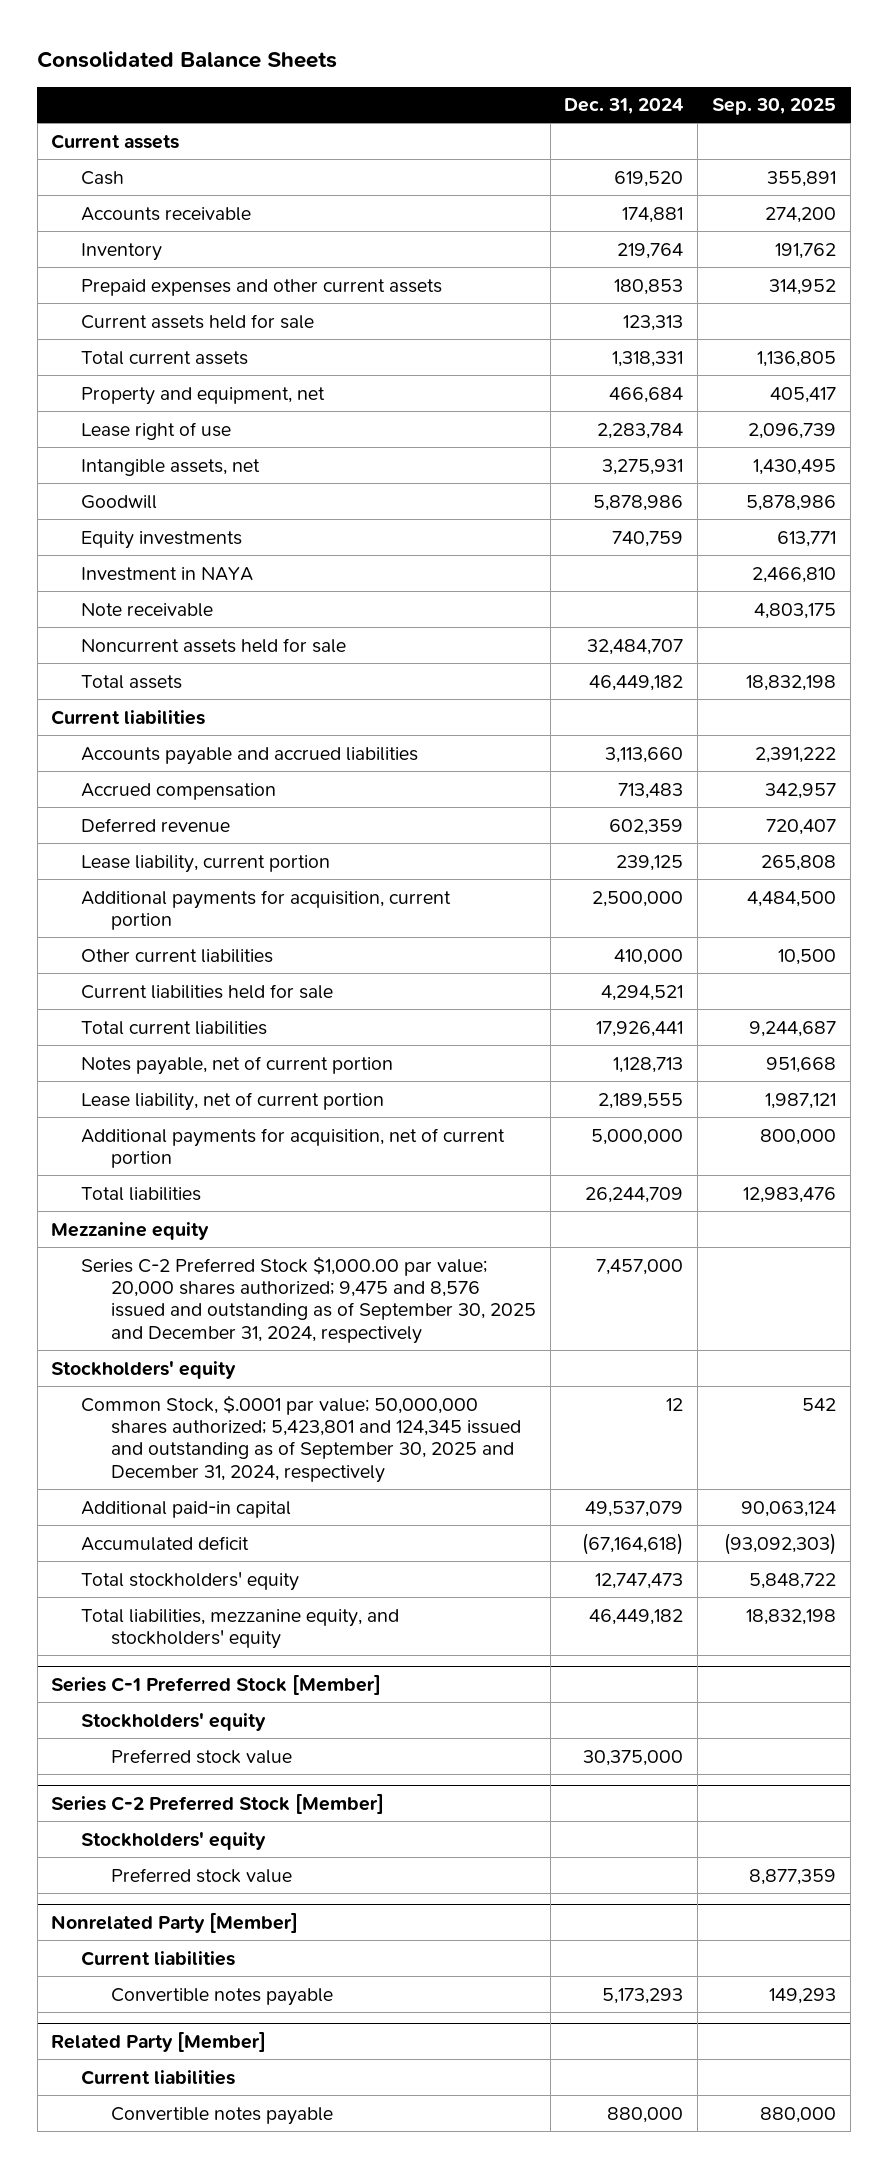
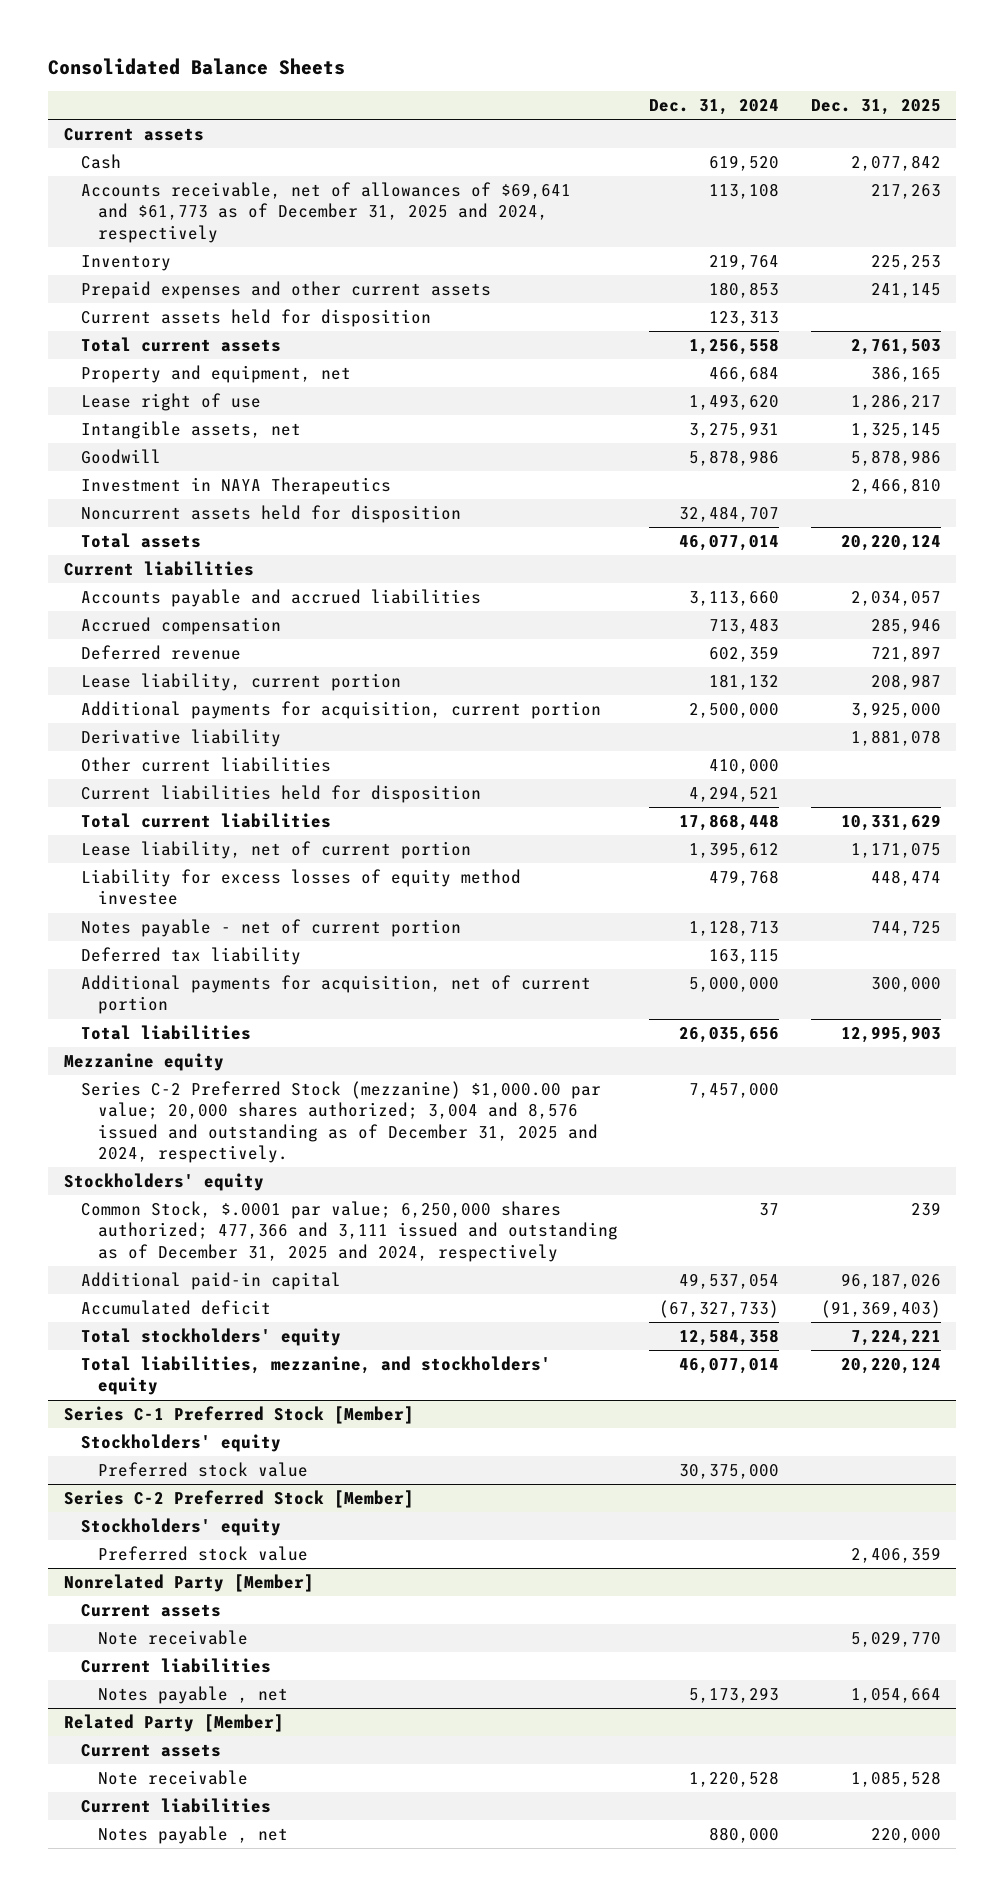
- | Dec. 31, 2024 | Sep. 30, 2025
+ | Dec. 31, 2024 | Dec. 31, 2025
- Accounts receivable | 174,881 | 274,200
+ Accounts receivable, net of allowances of $69,641 and $61,773 as of December 31, 2025 and 2024, respectively | 113,108 | 217,263
- Current assets held for sale | 123,313 |
- Total current assets | 1,318,331 | 1,136,805
+ Current assets held for disposition | 123,313 |
+ Total current assets | 1,256,558 | 2,761,503
- Lease right of use | 2,283,784 | 2,096,739
+ Lease right of use | 1,493,620 | 1,286,217
- Equity investments | 740,759 | 613,771
- Investment in NAYA | | 2,466,810
- Note receivable | | 4,803,175
- Noncurrent assets held for sale | 32,484,707 |
- Total assets | 46,449,182 | 18,832,198
+ Investment in NAYA Therapeutics | | 2,466,810
+ Noncurrent assets held for disposition | 32,484,707 |
+ Total assets | 46,077,014 | 20,220,124
- Lease liability, current portion | 239,125 | 265,808
+ Lease liability, current portion | 181,132 | 208,987
+ Derivative liability | | 1,881,078
- Current liabilities held for sale | 4,294,521 |
- Total current liabilities | 17,926,441 | 9,244,687
- Notes payable, net of current portion | 1,128,713 | 951,668
- Lease liability, net of current portion | 2,189,555 | 1,987,121
+ Current liabilities held for disposition | 4,294,521 |
+ Total current liabilities | 17,868,448 | 10,331,629
+ Lease liability, net of current portion | 1,395,612 | 1,171,075
+ Liability for excess losses of equity method investee | 479,768 | 448,474
+ Notes payable - net of current portion | 1,128,713 | 744,725
+ Deferred tax liability | 163,115 |
- Total liabilities | 26,244,709 | 12,983,476
+ Total liabilities | 26,035,656 | 12,995,903
- Series C-2 Preferred Stock $1,000.00 par value; 20,000 shares authorized; 9,475 and 8,576 issued and outstanding as of September 30, 2025 and December 31, 2024, respectively | 7,457,000 |
+ Series C-2 Preferred Stock (mezzanine) $1,000.00 par value; 20,000 shares authorized; 3,004 and 8,576 issued and outstanding as of December 31, 2025 and 2024, respectively. | 7,457,000 |
- Common Stock, $.0001 par value; 50,000,000 shares authorized; 5,423,801 and 124,345 issued and outstanding as of September 30, 2025 and December 31, 2024, respectively | 12 | 542
- Additional paid-in capital | 49,537,079 | 90,063,124
- Accumulated deficit | (67,164,618) | (93,092,303)
- Total stockholders' equity | 12,747,473 | 5,848,722
- Total liabilities, mezzanine equity, and stockholders' equity | 46,449,182 | 18,832,198
+ Common Stock, $.0001 par value; 6,250,000 shares authorized; 477,366 and 3,111 issued and outstanding as of December 31, 2025 and 2024, respectively | 37 | 239
+ Additional paid-in capital | 49,537,054 | 96,187,026
+ Accumulated deficit | (67,327,733) | (91,369,403)
+ Total stockholders' equity | 12,584,358 | 7,224,221
+ Total liabilities, mezzanine, and stockholders' equity | 46,077,014 | 20,220,124
@ Nonrelated Party [Member]
+ Current assets
+ Note receivable | | 5,029,770
- Convertible notes payable | 5,173,293 | 149,293
+ Notes payable , net | 5,173,293 | 1,054,664
@ Related Party [Member]
+ Current assets
+ Note receivable | 1,220,528 | 1,085,528
- Convertible notes payable | 880,000 | 880,000
+ Notes payable , net | 880,000 | 220,000

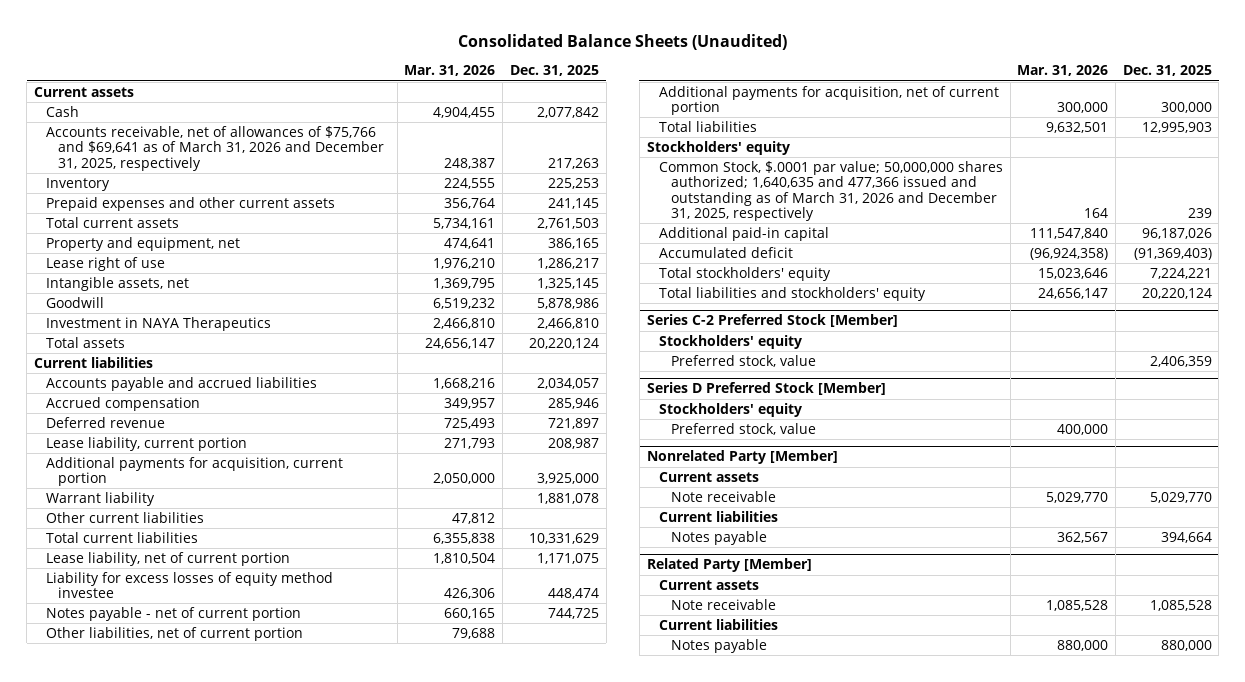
- Consolidated Balance Sheets
+ Consolidated Balance Sheets (Unaudited)
- | Dec. 31, 2024 | Dec. 31, 2025
+ | Mar. 31, 2026 | Dec. 31, 2025
- Accounts receivable, net of allowances of $69,641 and $61,773 as of December 31, 2025 and 2024, respectively | 113,108 | 217,263
+ Accounts receivable, net of allowances of $75,766 and $69,641 as of March 31, 2026 and December 31, 2025, respectively | 248,387 | 217,263
- Current assets held for disposition | 123,313 |
- Noncurrent assets held for disposition | 32,484,707 |
- Derivative liability | | 1,881,078
+ Warrant liability | | 1,881,078
- Current liabilities held for disposition | 4,294,521 |
- Deferred tax liability | 163,115 |
+ Other liabilities, net of current portion | 79,688 |
- Mezzanine equity
- Series C-2 Preferred Stock (mezzanine) $1,000.00 par value; 20,000 shares authorized; 3,004 and 8,576 issued and outstanding as of December 31, 2025 and 2024, respectively. | 7,457,000 |
- Common Stock, $.0001 par value; 6,250,000 shares authorized; 477,366 and 3,111 issued and outstanding as of December 31, 2025 and 2024, respectively | 37 | 239
+ Common Stock, $.0001 par value; 50,000,000 shares authorized; 1,640,635 and 477,366 issued and outstanding as of March 31, 2026 and December 31, 2025, respectively | 164 | 239
- Total liabilities, mezzanine, and stockholders' equity | 46,077,014 | 20,220,124
- Series C-1 Preferred Stock [Member]
- Stockholders' equity
- Preferred stock value | 30,375,000 |
+ Total liabilities and stockholders' equity | 24,656,147 | 20,220,124
@ Series C-2 Preferred Stock [Member]
- Preferred stock value | | 2,406,359
+ Preferred stock, value | | 2,406,359
+ Series D Preferred Stock [Member]
+ Stockholders' equity
+ Preferred stock, value | 400,000 |
@ Nonrelated Party [Member]
- Notes payable , net | 5,173,293 | 1,054,664
+ Notes payable | 362,567 | 394,664
@ Related Party [Member]
- Notes payable , net | 880,000 | 220,000
+ Notes payable | 880,000 | 880,000

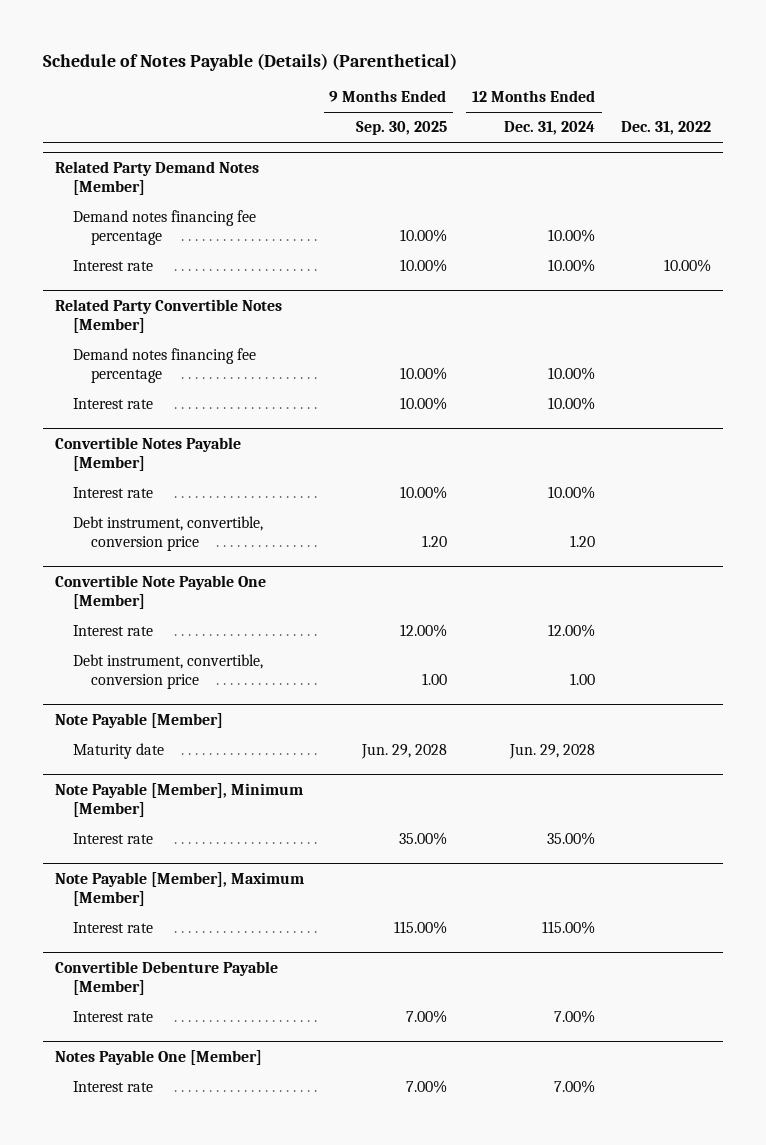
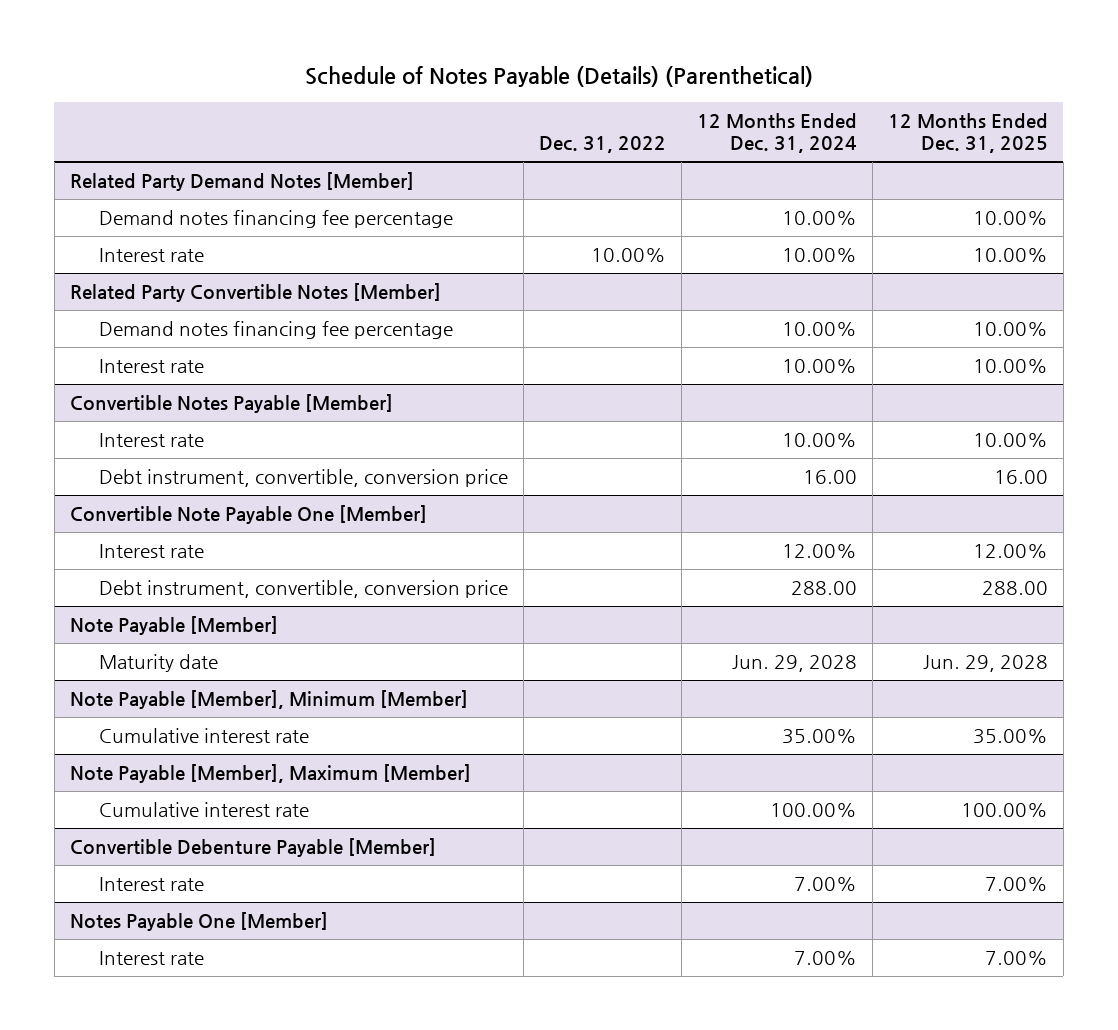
- | 9 Months Ended Sep. 30, 2025 | 12 Months Ended Dec. 31, 2024 | Dec. 31, 2022
+ | Dec. 31, 2022 | 12 Months Ended Dec. 31, 2024 | 12 Months Ended Dec. 31, 2025
@ Convertible Notes Payable [Member]
- Debt instrument, convertible, conversion price | 1.20 | 1.20 |
+ Debt instrument, convertible, conversion price | | 16.00 | 16.00
@ Convertible Note Payable One [Member]
- Debt instrument, convertible, conversion price | 1.00 | 1.00 |
+ Debt instrument, convertible, conversion price | | 288.00 | 288.00
@ Note Payable [Member], Minimum [Member]
- Interest rate | 35.00% | 35.00% |
+ Cumulative interest rate | | 35.00% | 35.00%
@ Note Payable [Member], Maximum [Member]
- Interest rate | 115.00% | 115.00% |
+ Cumulative interest rate | | 100.00% | 100.00%

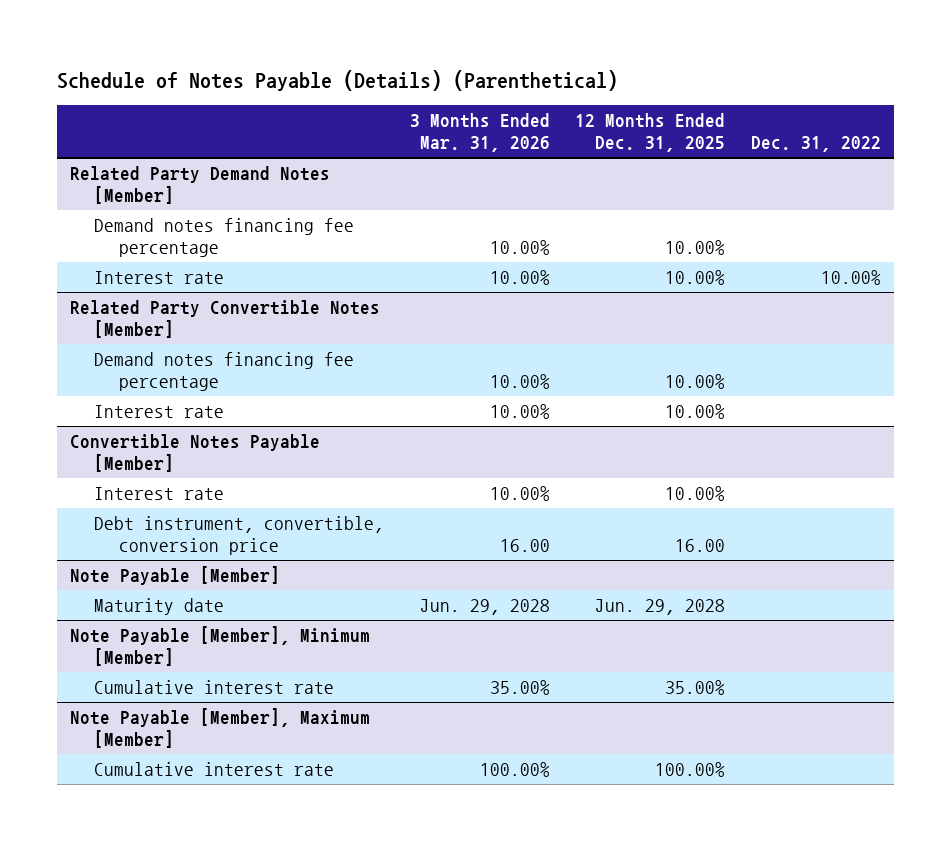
- | Dec. 31, 2022 | 12 Months Ended Dec. 31, 2024 | 12 Months Ended Dec. 31, 2025
+ | 3 Months Ended Mar. 31, 2026 | 12 Months Ended Dec. 31, 2025 | Dec. 31, 2022
- Convertible Note Payable One [Member]
- Interest rate | | 12.00% | 12.00%
- Debt instrument, convertible, conversion price | | 288.00 | 288.00
- Convertible Debenture Payable [Member]
- Interest rate | | 7.00% | 7.00%
- Notes Payable One [Member]
- Interest rate | | 7.00% | 7.00%

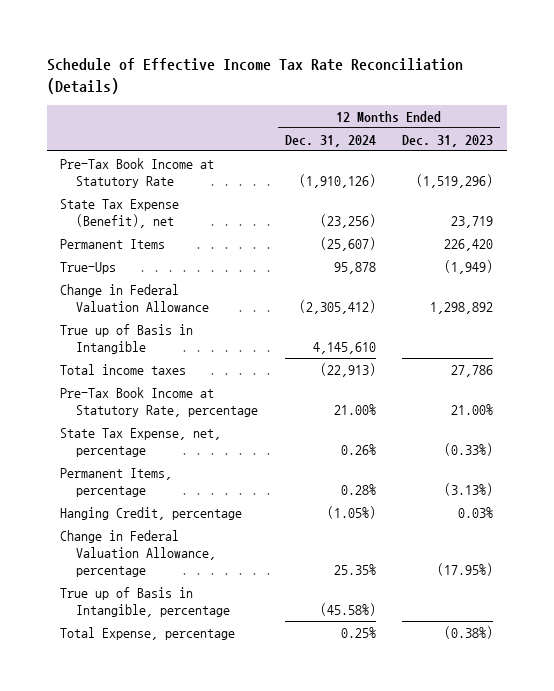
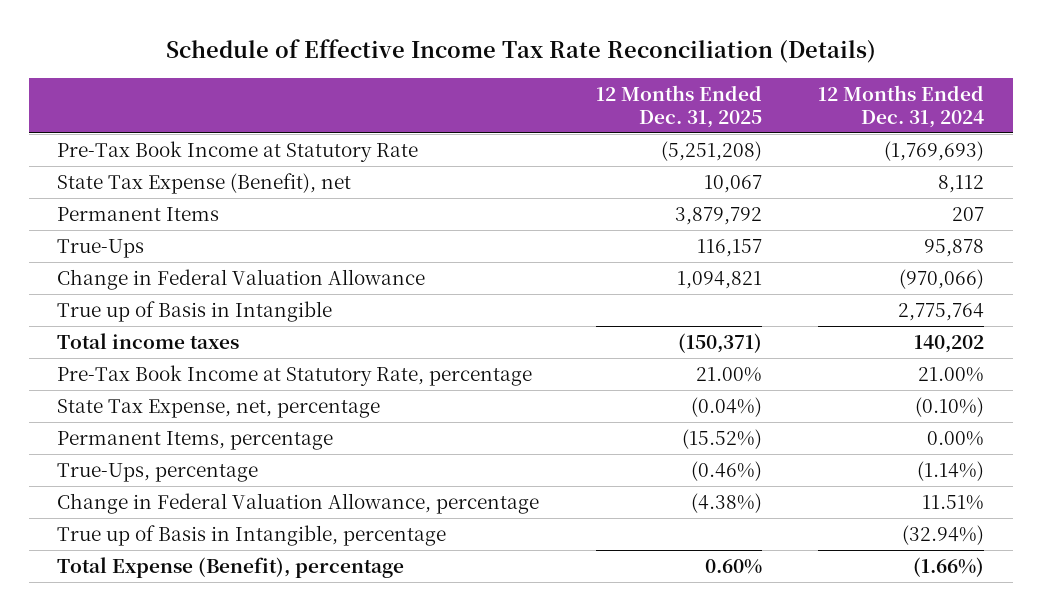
- | 12 Months Ended Dec. 31, 2024 | 12 Months Ended Dec. 31, 2023
+ | 12 Months Ended Dec. 31, 2025 | 12 Months Ended Dec. 31, 2024
- Pre-Tax Book Income at Statutory Rate | (1,910,126) | (1,519,296)
- State Tax Expense (Benefit), net | (23,256) | 23,719
- Permanent Items | (25,607) | 226,420
+ Pre-Tax Book Income at Statutory Rate | (5,251,208) | (1,769,693)
+ State Tax Expense (Benefit), net | 10,067 | 8,112
+ Permanent Items | 3,879,792 | 207
- Change in Federal Valuation Allowance | (2,305,412) | 1,298,892
- True up of Basis in Intangible | 4,145,610 |
- Total income taxes | (22,913) | 27,786
+ Change in Federal Valuation Allowance | 1,094,821 | (970,066)
+ True up of Basis in Intangible | | 2,775,764
+ Total income taxes | (150,371) | 140,202
- State Tax Expense, net, percentage | 0.26% | (0.33%)
- Permanent Items, percentage | 0.28% | (3.13%)
- Hanging Credit, percentage | (1.05%) | 0.03%
- Change in Federal Valuation Allowance, percentage | 25.35% | (17.95%)
- True up of Basis in Intangible, percentage | (45.58%) |
- Total Expense, percentage | 0.25% | (0.38%)
+ State Tax Expense, net, percentage | (0.04%) | (0.10%)
+ Permanent Items, percentage | (15.52%) | 0.00%
+ True-Ups, percentage | (0.46%) | (1.14%)
+ Change in Federal Valuation Allowance, percentage | (4.38%) | 11.51%
+ True up of Basis in Intangible, percentage | | (32.94%)
+ Total Expense (Benefit), percentage | 0.60% | (1.66%)

